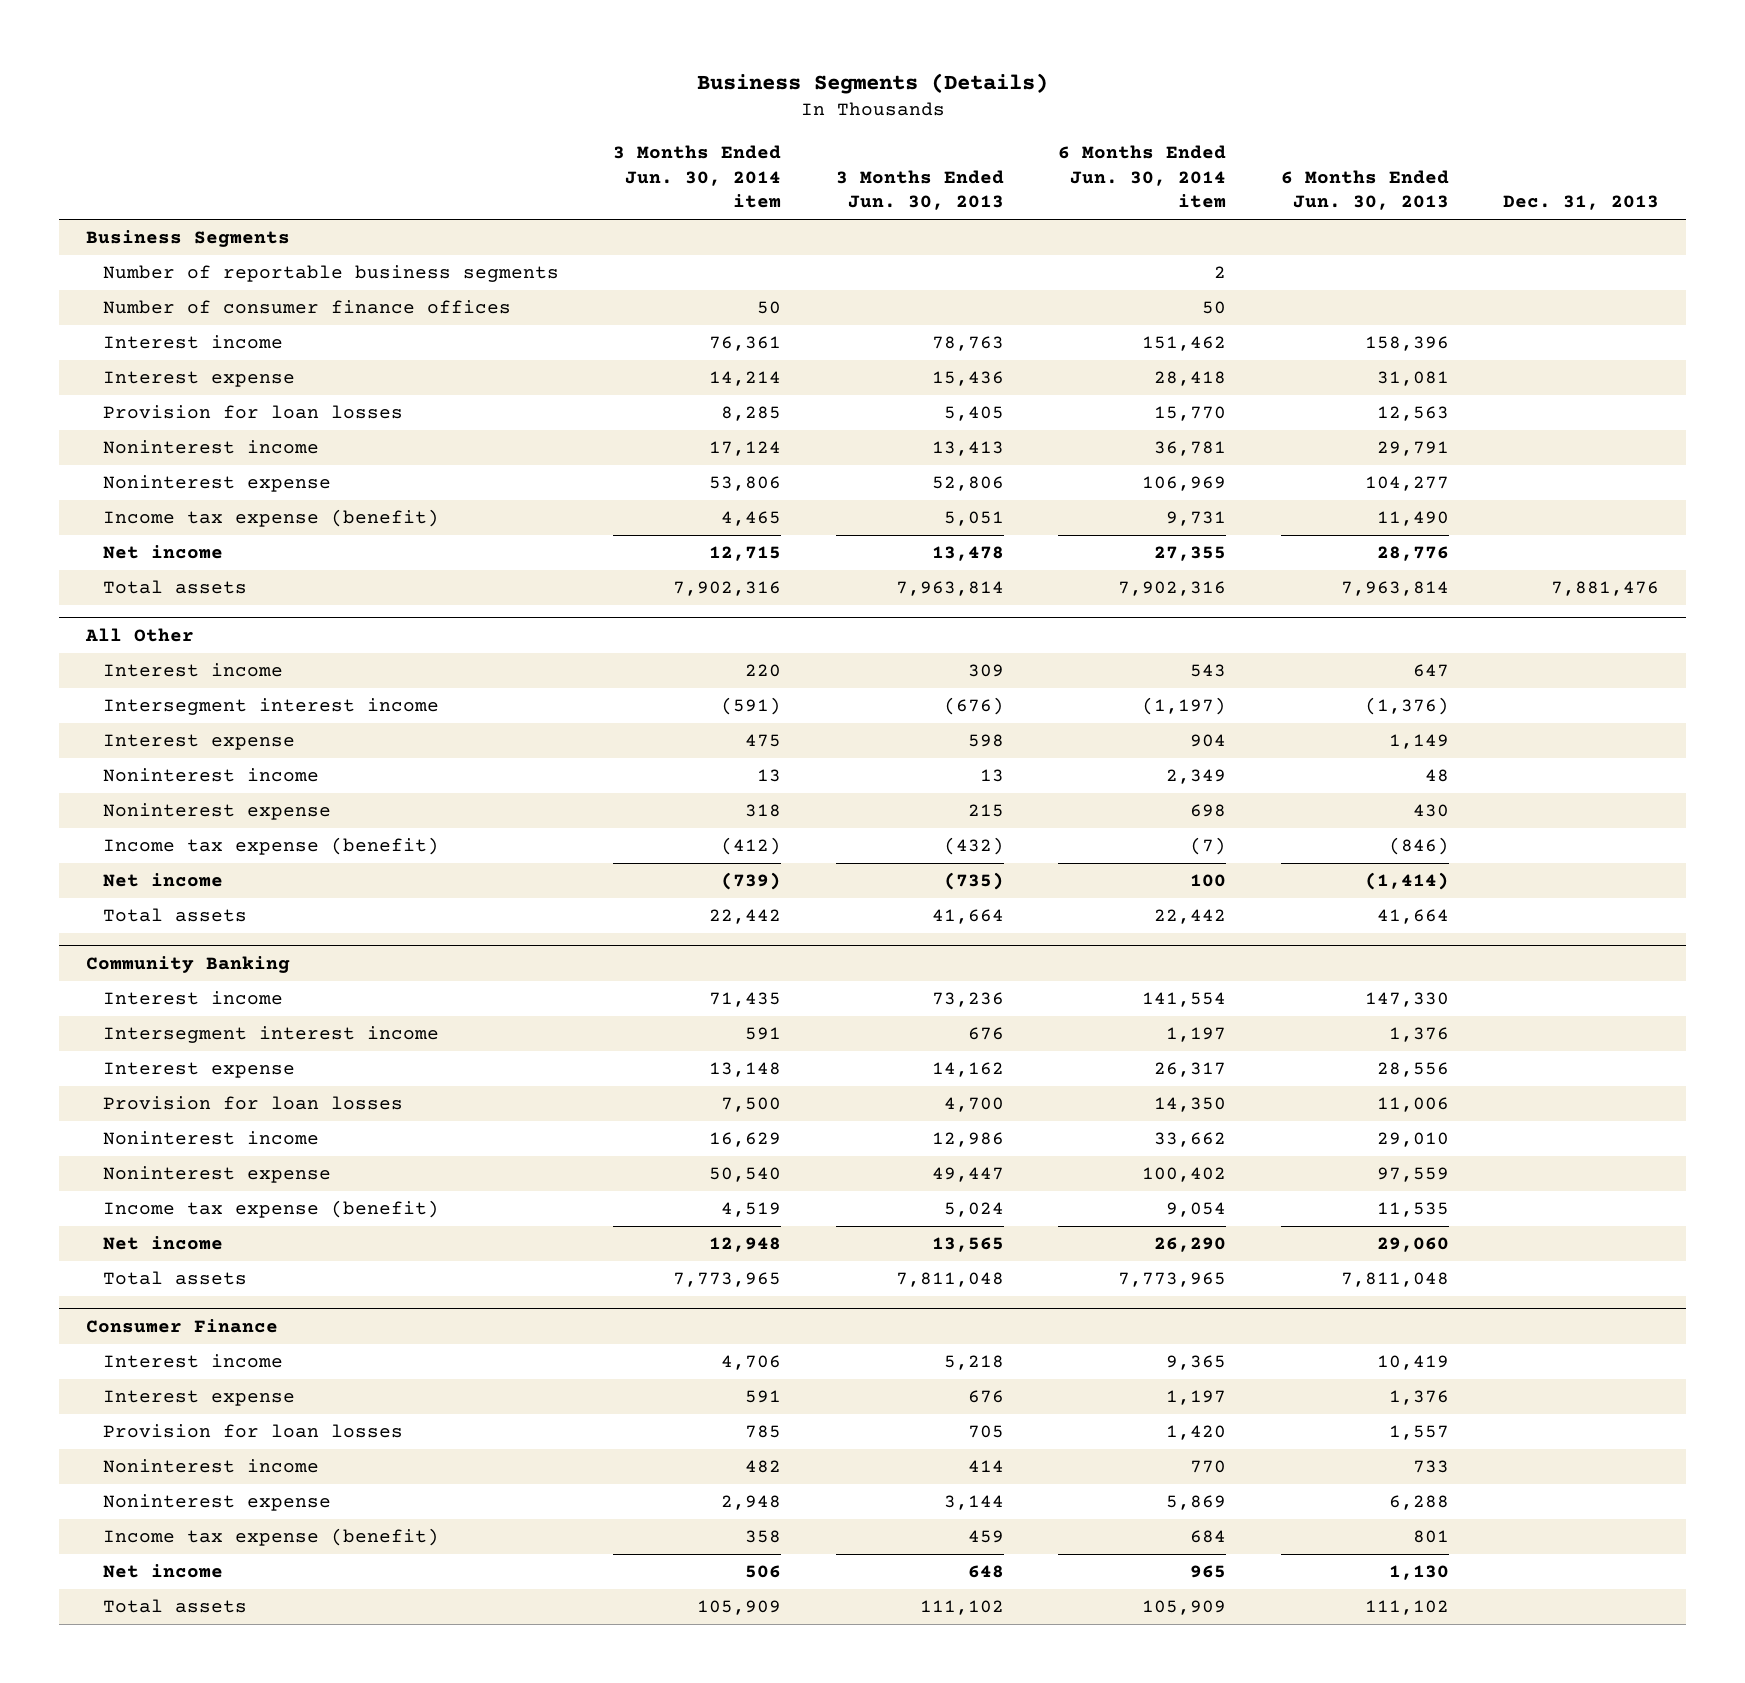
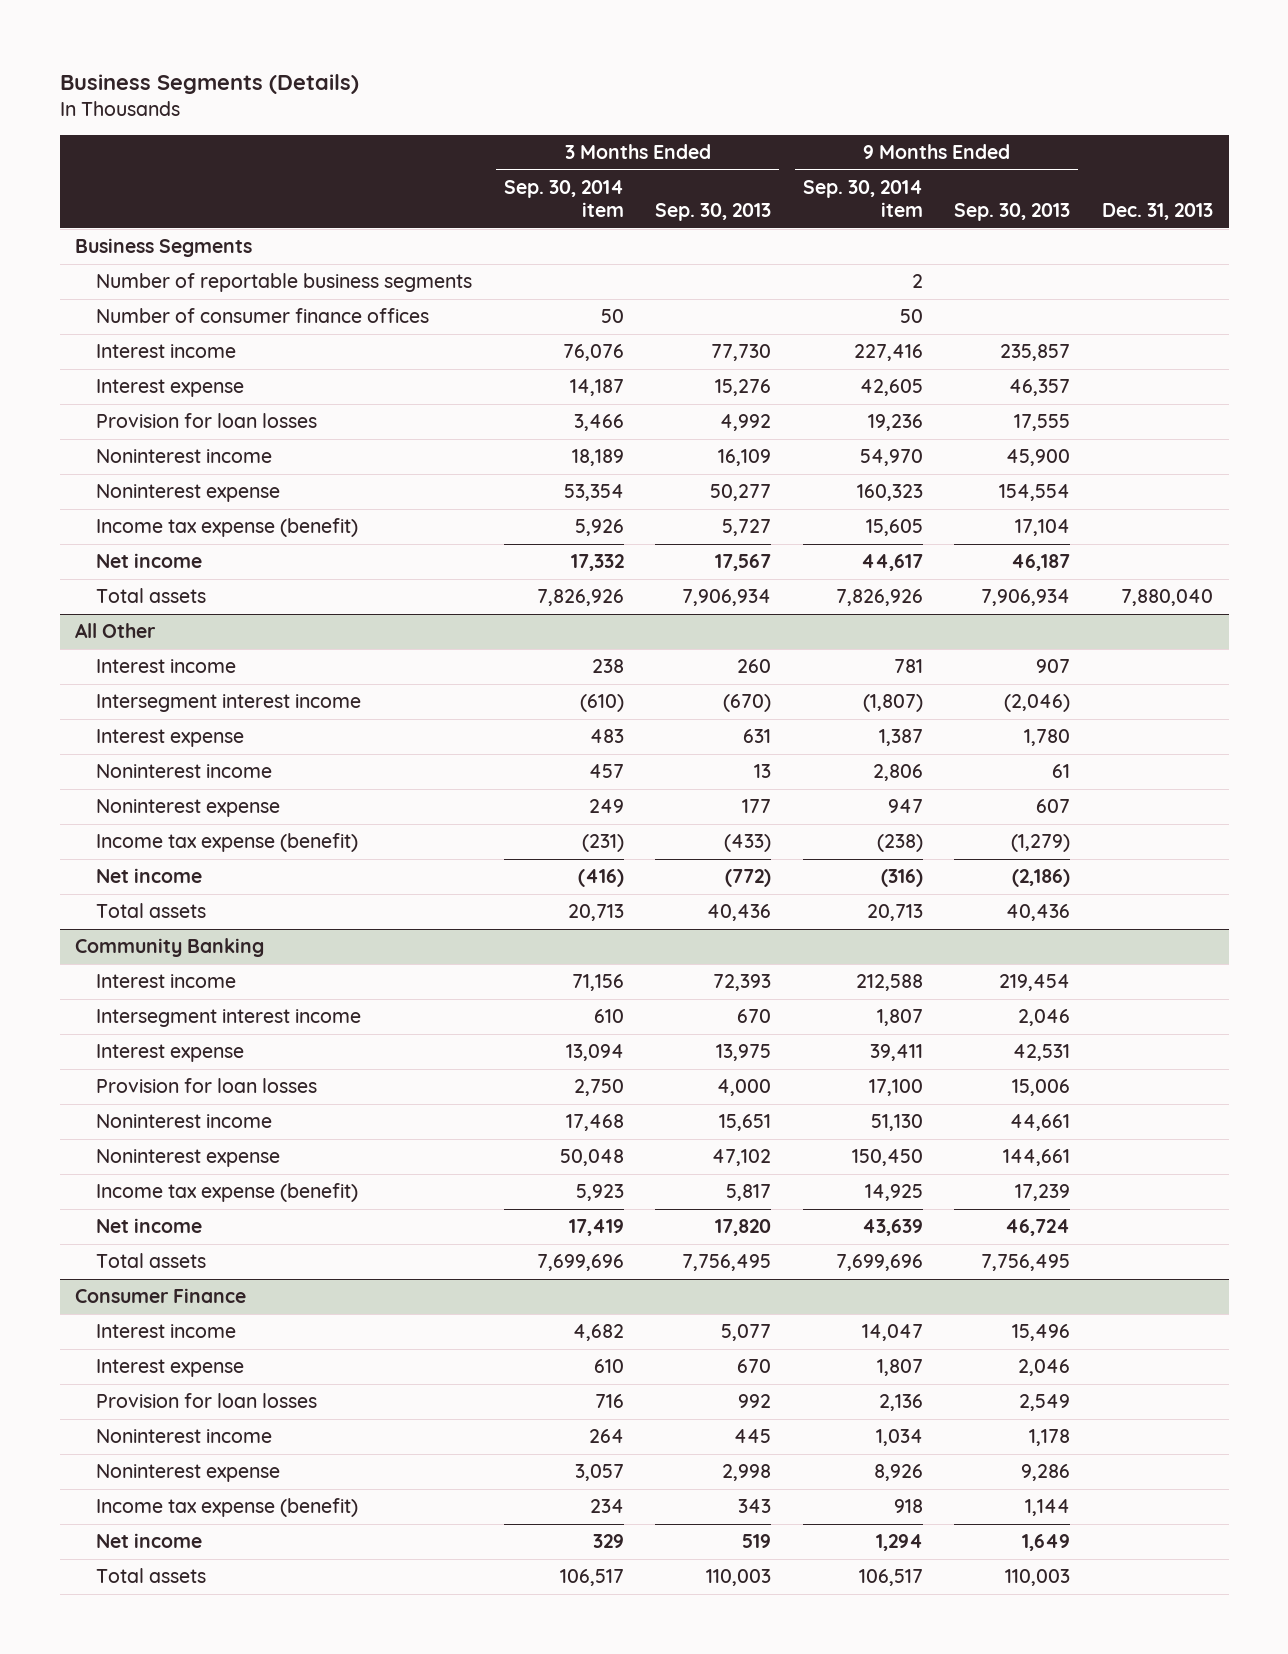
- | 3 Months Ended Jun. 30, 2014 item | 3 Months Ended Jun. 30, 2013 | 6 Months Ended Jun. 30, 2014 item | 6 Months Ended Jun. 30, 2013 | Dec. 31, 2013
+ | 3 Months Ended Sep. 30, 2014 item | 3 Months Ended Sep. 30, 2013 | 9 Months Ended Sep. 30, 2014 item | 9 Months Ended Sep. 30, 2013 | Dec. 31, 2013
- Total assets | 7,902,316 | 7,963,814 | 7,902,316 | 7,963,814 | 7,881,476
+ Total assets | 7,826,926 | 7,906,934 | 7,826,926 | 7,906,934 | 7,880,040

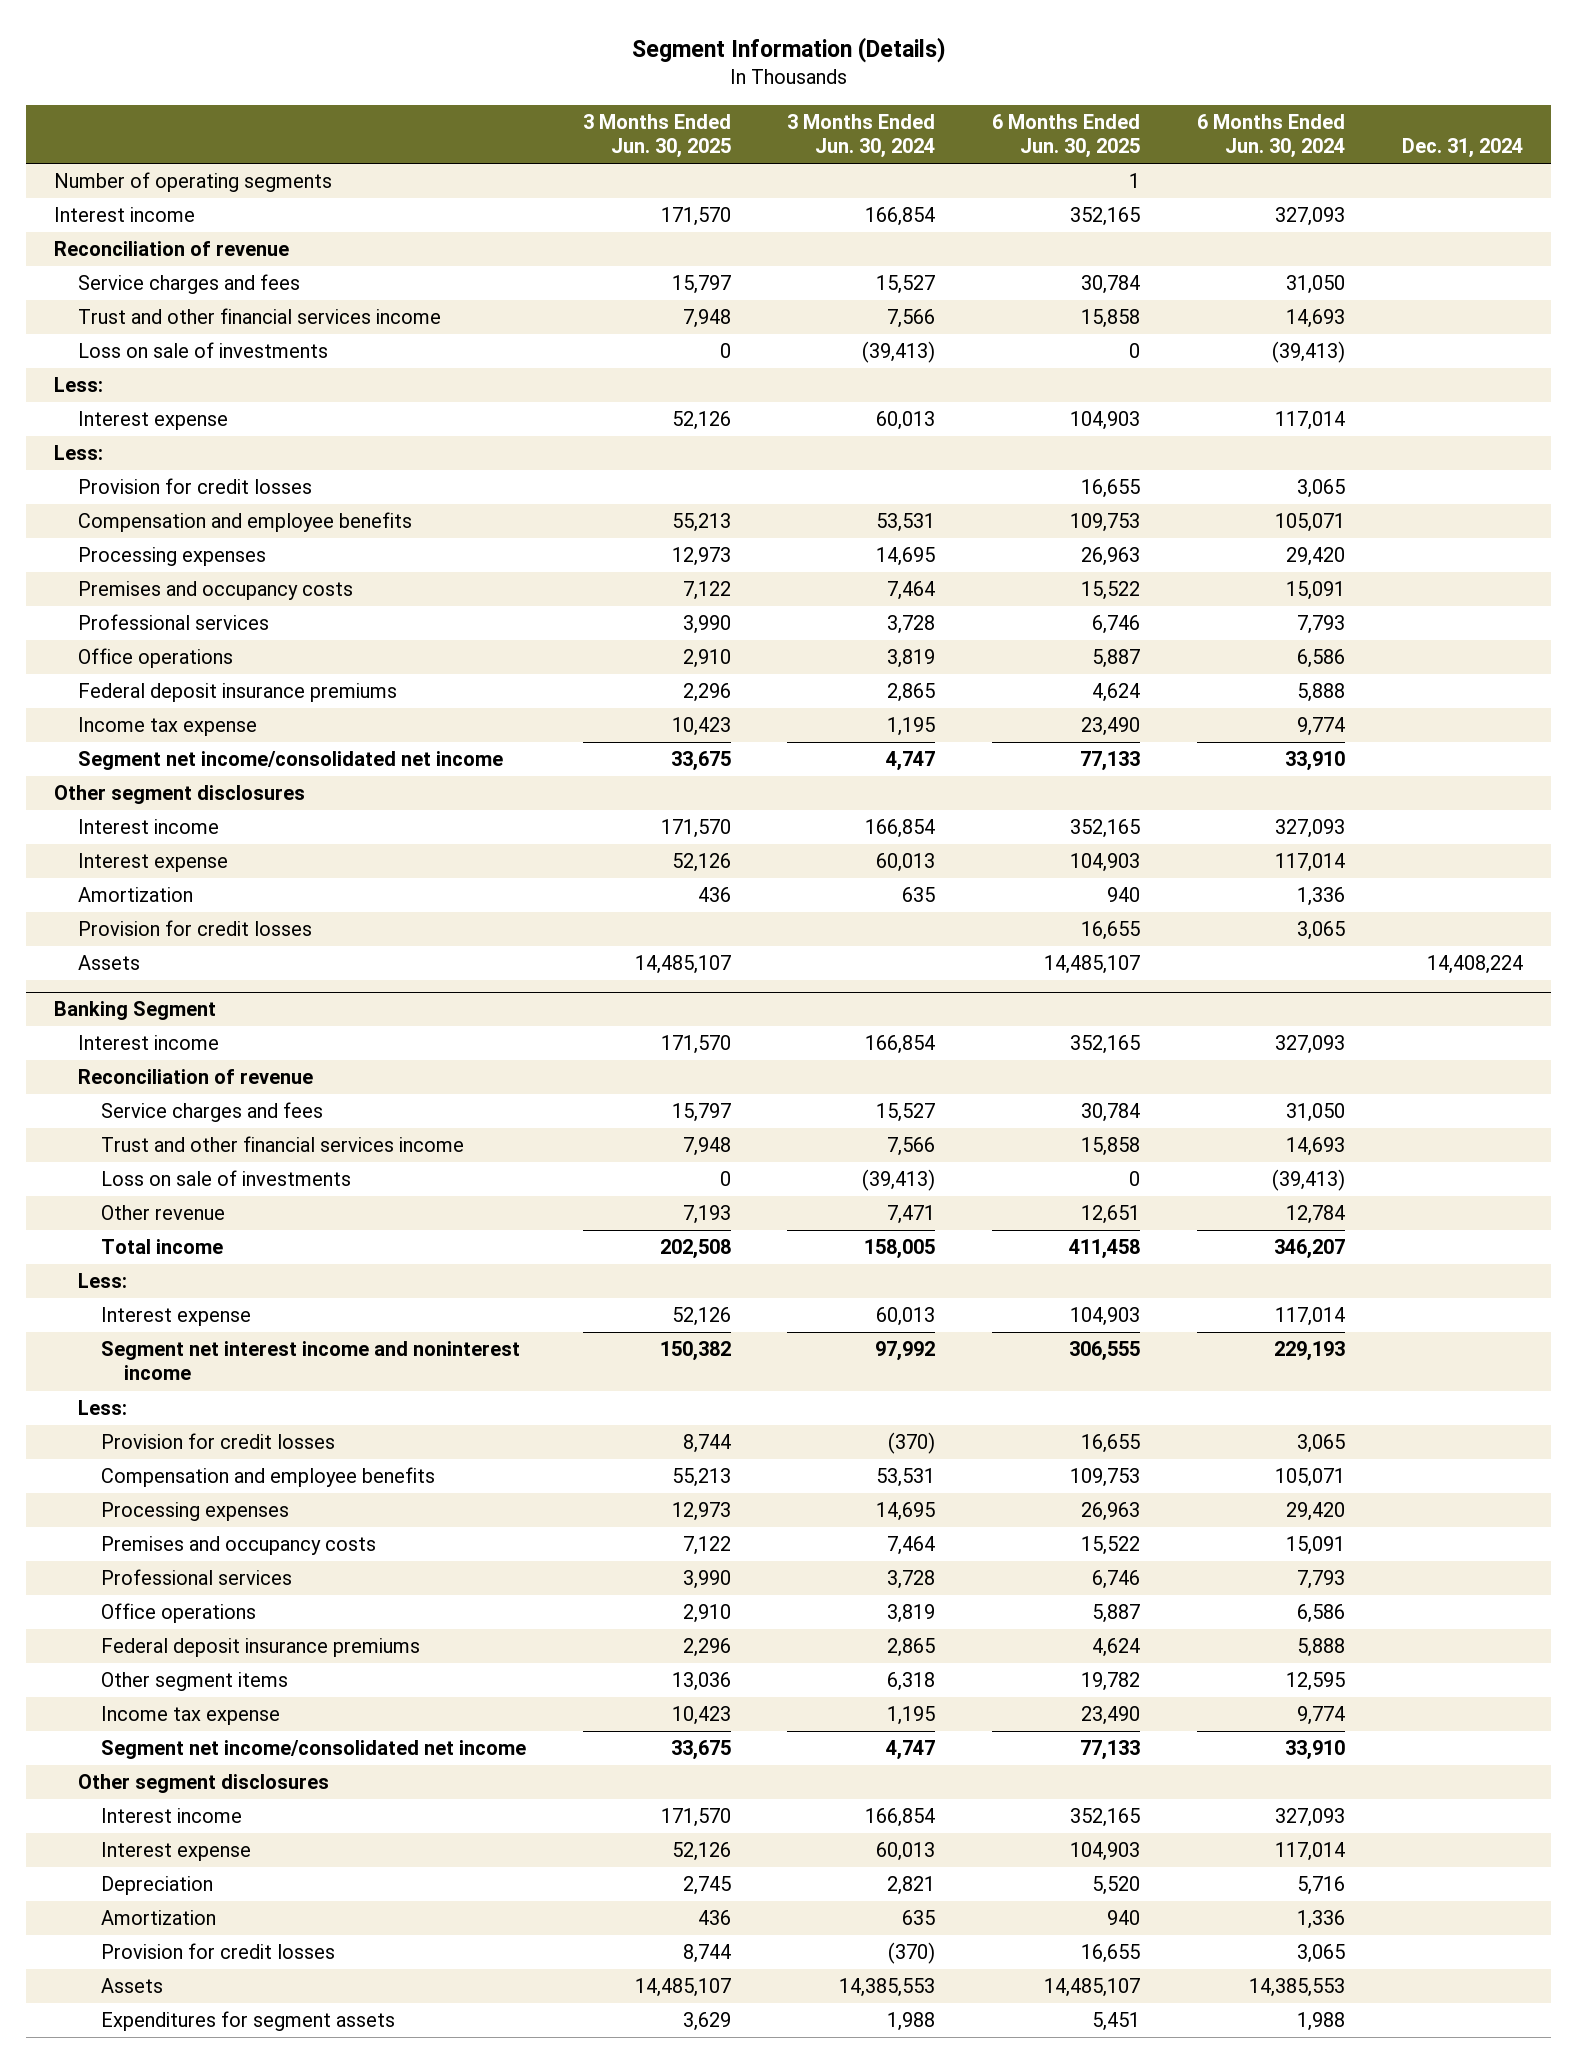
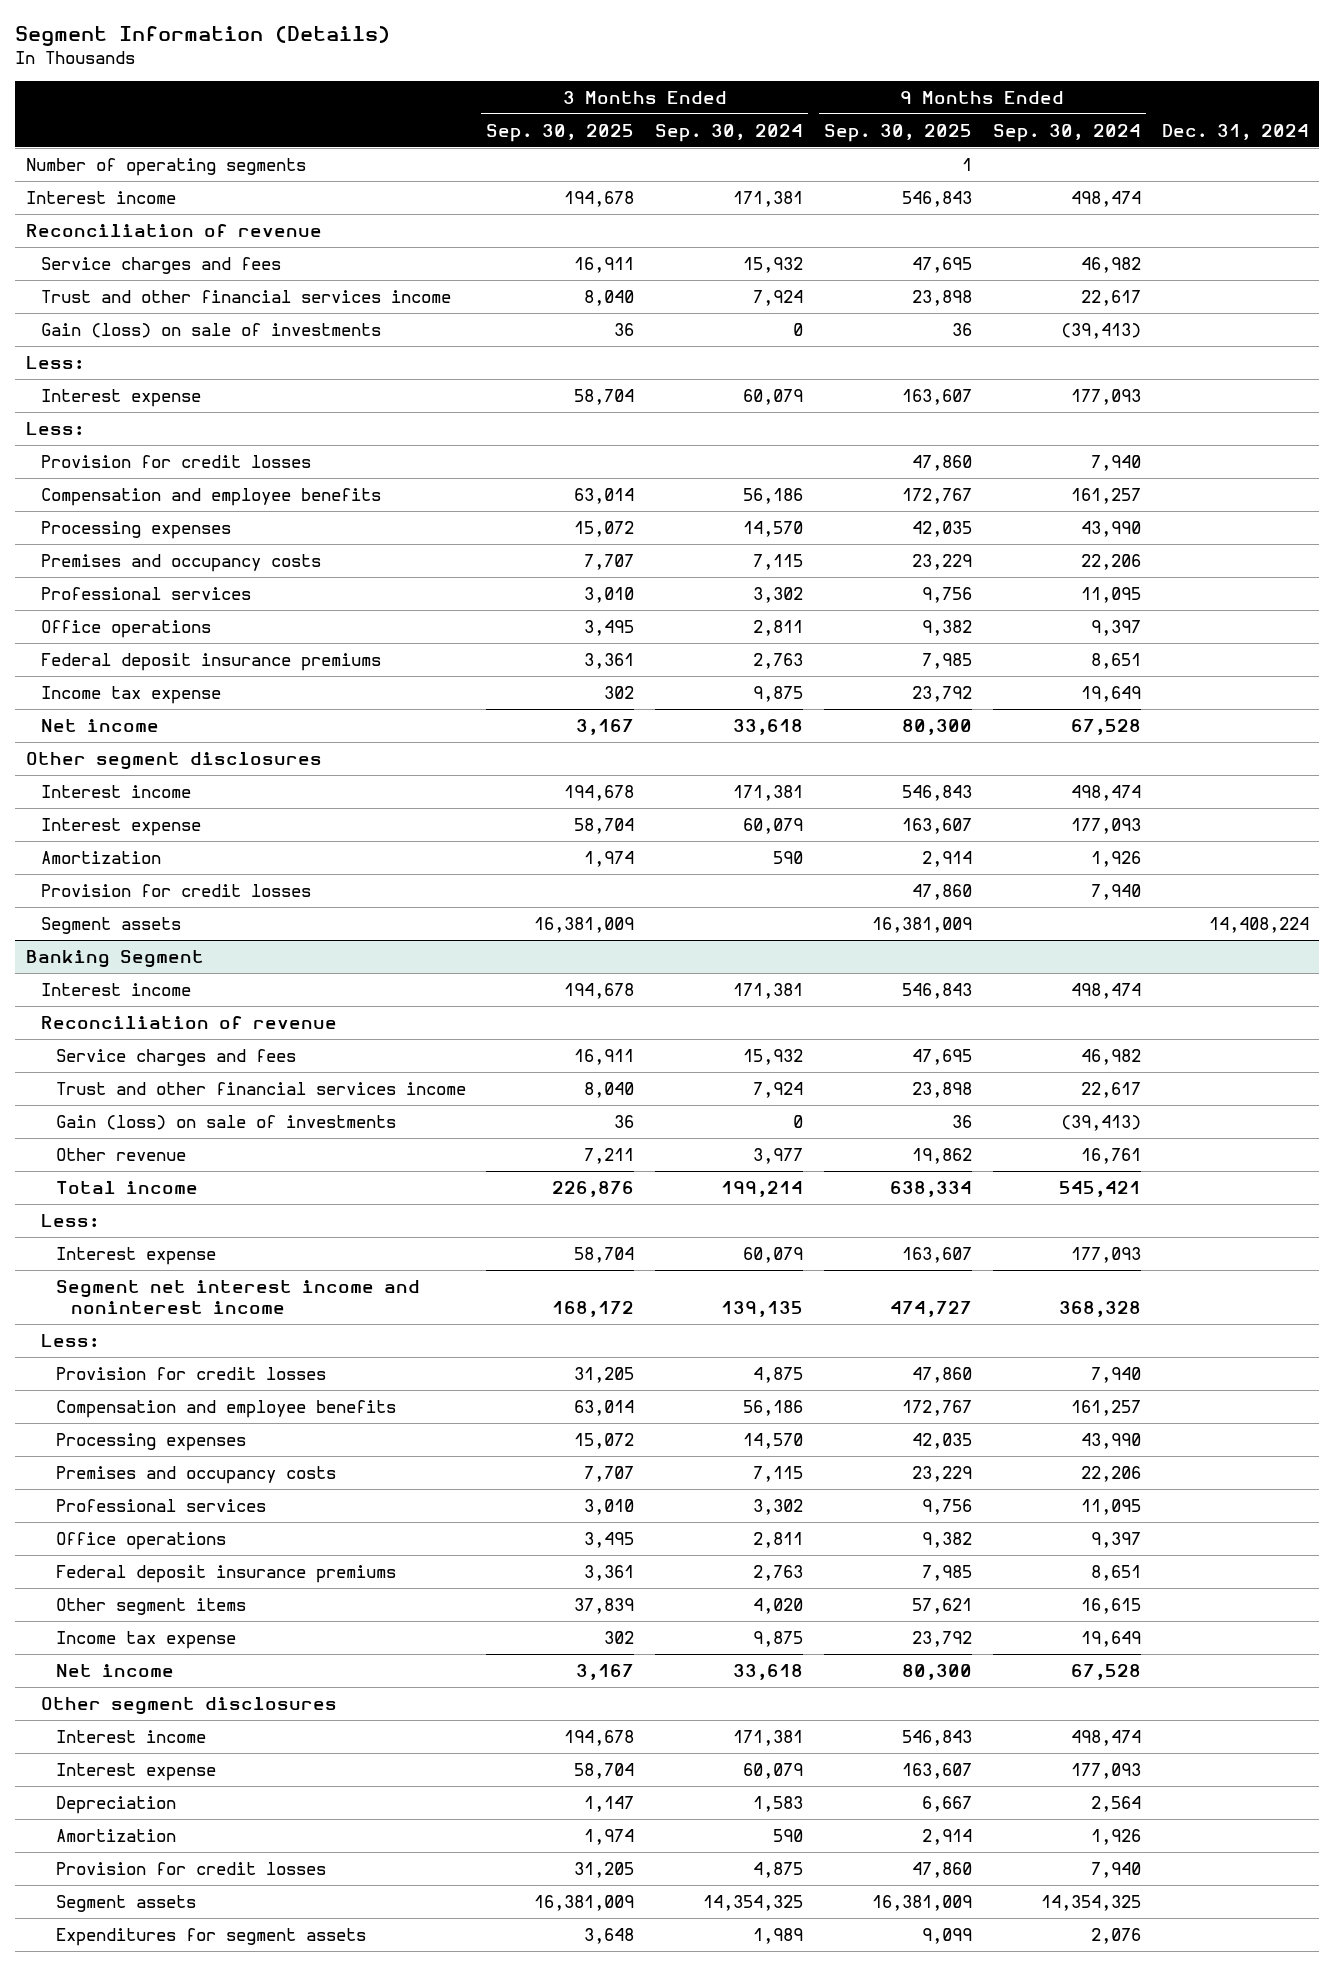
- | 3 Months Ended Jun. 30, 2025 | 3 Months Ended Jun. 30, 2024 | 6 Months Ended Jun. 30, 2025 | 6 Months Ended Jun. 30, 2024 | Dec. 31, 2024
+ | 3 Months Ended Sep. 30, 2025 | 3 Months Ended Sep. 30, 2024 | 9 Months Ended Sep. 30, 2025 | 9 Months Ended Sep. 30, 2024 | Dec. 31, 2024
- Loss on sale of investments | 0 | (39,413) | 0 | (39,413) |
+ Gain (loss) on sale of investments | 36 | 0 | 36 | (39,413) |
- Segment net income/consolidated net income | 33,675 | 4,747 | 77,133 | 33,910 |
+ Net income | 3,167 | 33,618 | 80,300 | 67,528 |
- Assets | 14,485,107 | | 14,485,107 | | 14,408,224
+ Segment assets | 16,381,009 | | 16,381,009 | | 14,408,224
@ Banking Segment
- Loss on sale of investments | 0 | (39,413) | 0 | (39,413) |
+ Gain (loss) on sale of investments | 36 | 0 | 36 | (39,413) |
- Segment net income/consolidated net income | 33,675 | 4,747 | 77,133 | 33,910 |
+ Net income | 3,167 | 33,618 | 80,300 | 67,528 |
- Assets | 14,485,107 | 14,385,553 | 14,485,107 | 14,385,553 |
+ Segment assets | 16,381,009 | 14,354,325 | 16,381,009 | 14,354,325 |

